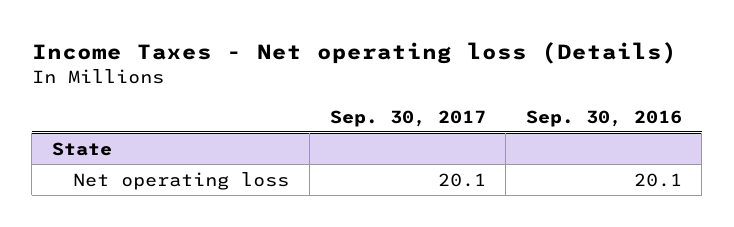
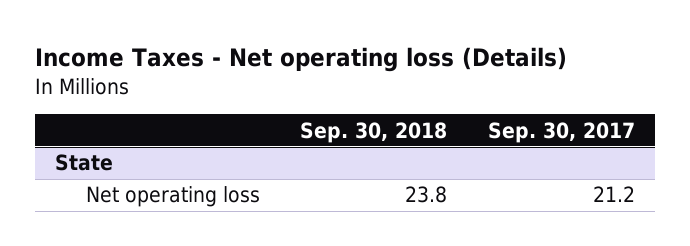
- | Sep. 30, 2017 | Sep. 30, 2016
+ | Sep. 30, 2018 | Sep. 30, 2017
@ State
- Net operating loss | 20.1 | 20.1
+ Net operating loss | 23.8 | 21.2

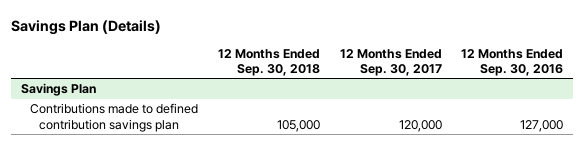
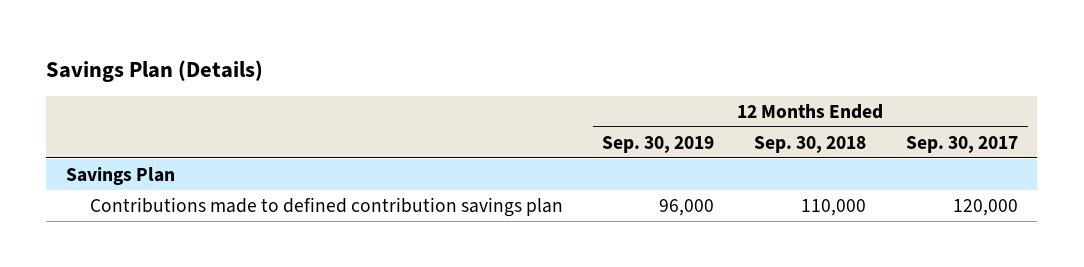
- | 12 Months Ended Sep. 30, 2018 | 12 Months Ended Sep. 30, 2017 | 12 Months Ended Sep. 30, 2016
+ | 12 Months Ended Sep. 30, 2019 | 12 Months Ended Sep. 30, 2018 | 12 Months Ended Sep. 30, 2017
- Contributions made to defined contribution savings plan | 105,000 | 120,000 | 127,000
+ Contributions made to defined contribution savings plan | 96,000 | 110,000 | 120,000

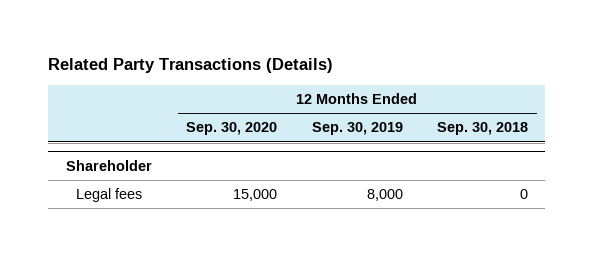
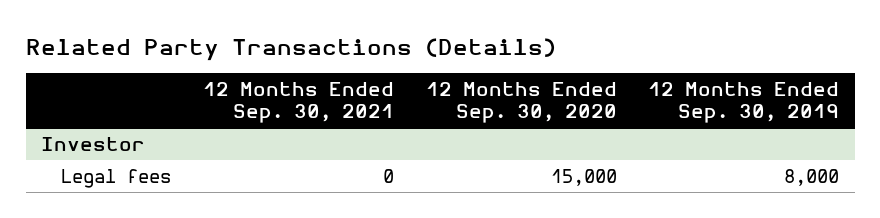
- | 12 Months Ended Sep. 30, 2020 | 12 Months Ended Sep. 30, 2019 | 12 Months Ended Sep. 30, 2018
+ | 12 Months Ended Sep. 30, 2021 | 12 Months Ended Sep. 30, 2020 | 12 Months Ended Sep. 30, 2019
- Shareholder
+ Investor

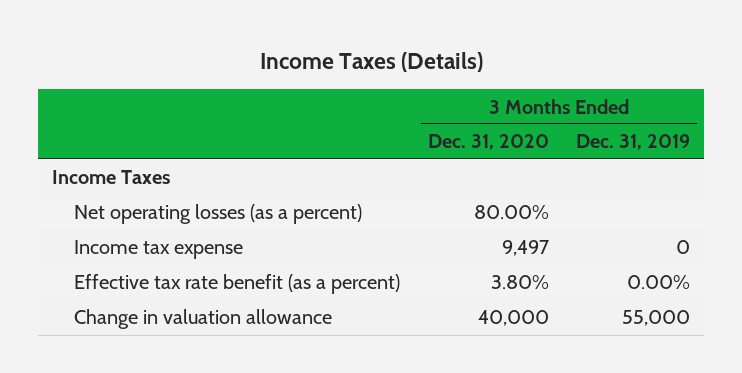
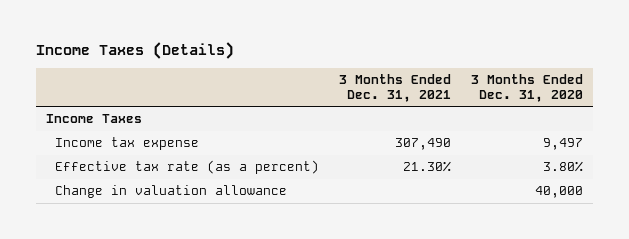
- | 3 Months Ended Dec. 31, 2020 | 3 Months Ended Dec. 31, 2019
+ | 3 Months Ended Dec. 31, 2021 | 3 Months Ended Dec. 31, 2020
- Net operating losses (as a percent) | 80.00% |
- Effective tax rate benefit (as a percent) | 3.80% | 0.00%
+ Effective tax rate (as a percent) | 21.30% | 3.80%

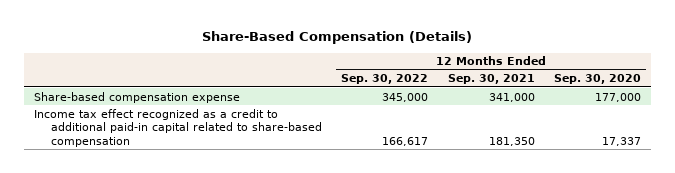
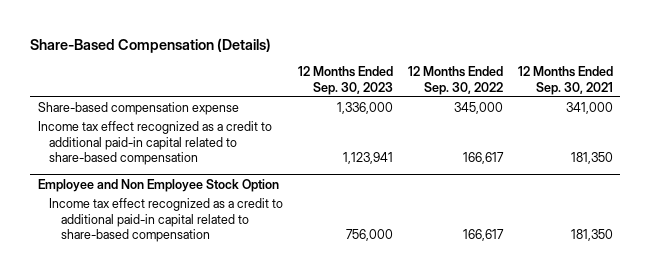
- | 12 Months Ended Sep. 30, 2022 | 12 Months Ended Sep. 30, 2021 | 12 Months Ended Sep. 30, 2020
+ | 12 Months Ended Sep. 30, 2023 | 12 Months Ended Sep. 30, 2022 | 12 Months Ended Sep. 30, 2021
+ Employee and Non Employee Stock Option
+ Income tax effect recognized as a credit to additional paid-in capital related to share-based compensation | 756,000 | 166,617 | 181,350

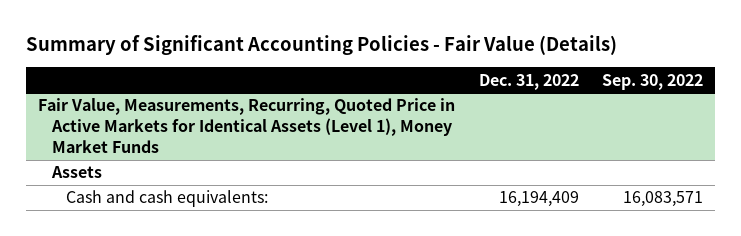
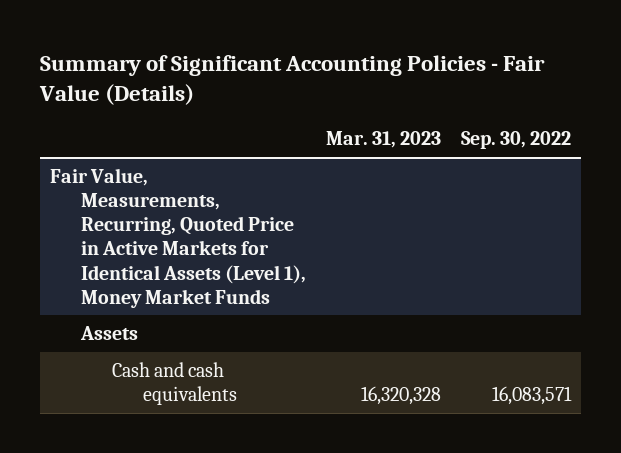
- | Dec. 31, 2022 | Sep. 30, 2022
+ | Mar. 31, 2023 | Sep. 30, 2022
@ Fair Value, Measurements, Recurring, Quoted Price in Active Markets for Identical Assets (Level 1), Money Market Funds
- Cash and cash equivalents: | 16,194,409 | 16,083,571
+ Cash and cash equivalents | 16,320,328 | 16,083,571

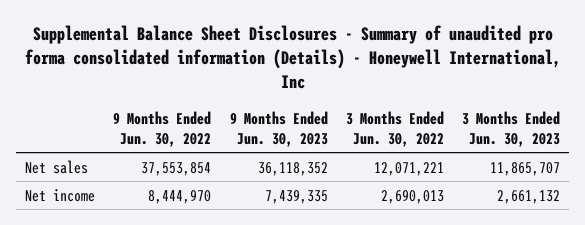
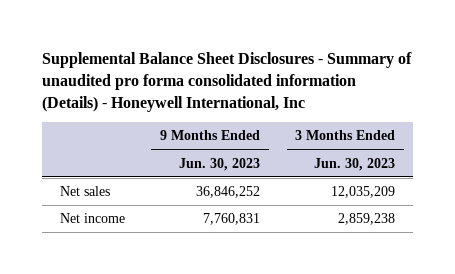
- | 9 Months Ended Jun. 30, 2022 | 9 Months Ended Jun. 30, 2023 | 3 Months Ended Jun. 30, 2022 | 3 Months Ended Jun. 30, 2023
+ | 9 Months Ended Jun. 30, 2023 | 3 Months Ended Jun. 30, 2023
- Net sales | 37,553,854 | 36,118,352 | 12,071,221 | 11,865,707
- Net income | 8,444,970 | 7,439,335 | 2,690,013 | 2,661,132
+ Net sales | 36,846,252 | 12,035,209
+ Net income | 7,760,831 | 2,859,238

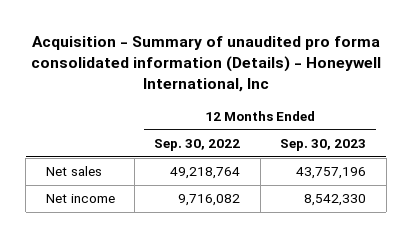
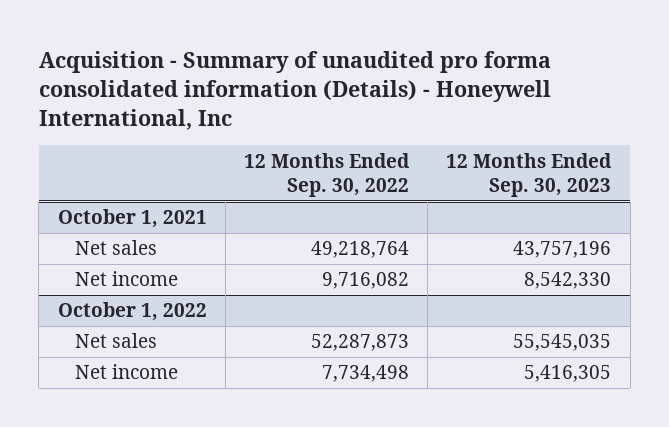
+ October 1, 2021
+ October 1, 2022
+ Net sales | 52,287,873 | 55,545,035
+ Net income | 7,734,498 | 5,416,305

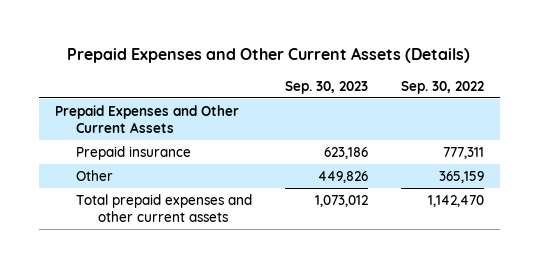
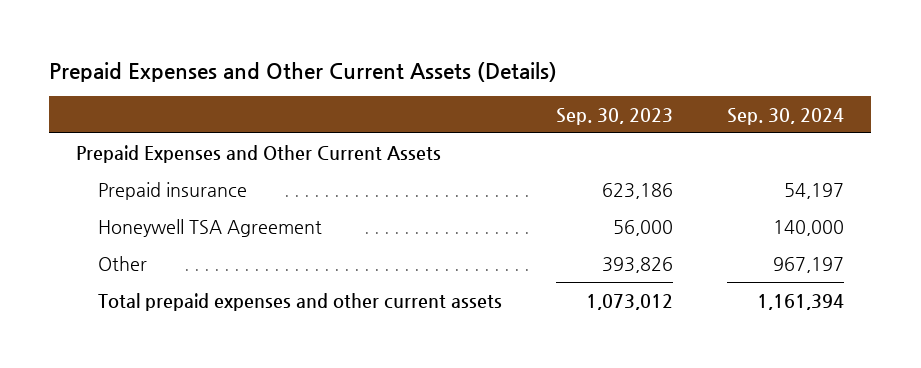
- | Sep. 30, 2023 | Sep. 30, 2022
+ | Sep. 30, 2023 | Sep. 30, 2024
- Other | 449,826 | 365,159
+ Honeywell TSA Agreement | 56,000 | 140,000
+ Other | 393,826 | 967,197

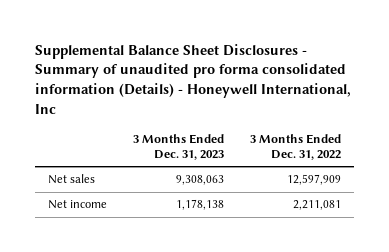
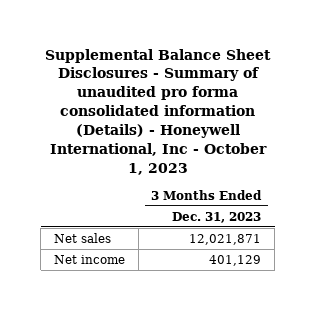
- Supplemental Balance Sheet Disclosures - Summary of unaudited pro forma consolidated information (Details) - Honeywell International, Inc
+ Supplemental Balance Sheet Disclosures - Summary of unaudited pro forma consolidated information (Details) - Honeywell International, Inc - October 1, 2023
- | 3 Months Ended Dec. 31, 2023 | 3 Months Ended Dec. 31, 2022
+ | 3 Months Ended Dec. 31, 2023
- Net sales | 9,308,063 | 12,597,909
- Net income | 1,178,138 | 2,211,081
+ Net sales | 12,021,871
+ Net income | 401,129

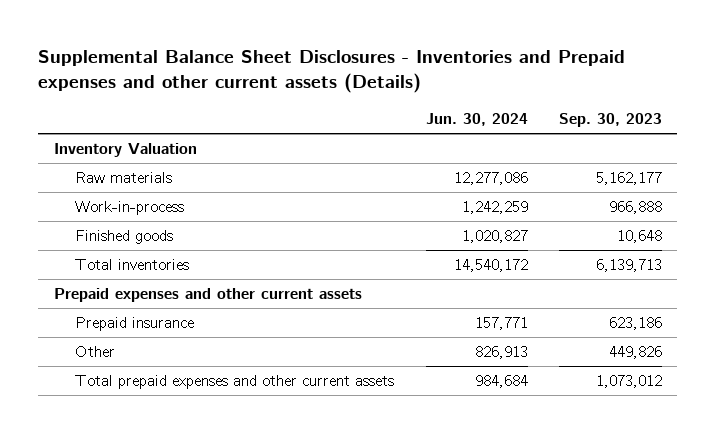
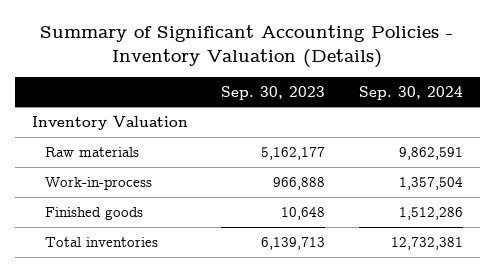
- Supplemental Balance Sheet Disclosures - Inventories and Prepaid expenses and other current assets (Details)
+ Summary of Significant Accounting Policies - Inventory Valuation (Details)
- | Jun. 30, 2024 | Sep. 30, 2023
+ | Sep. 30, 2023 | Sep. 30, 2024
- Prepaid expenses and other current assets
- Prepaid insurance | 157,771 | 623,186
- Other | 826,913 | 449,826
- Total prepaid expenses and other current assets | 984,684 | 1,073,012

